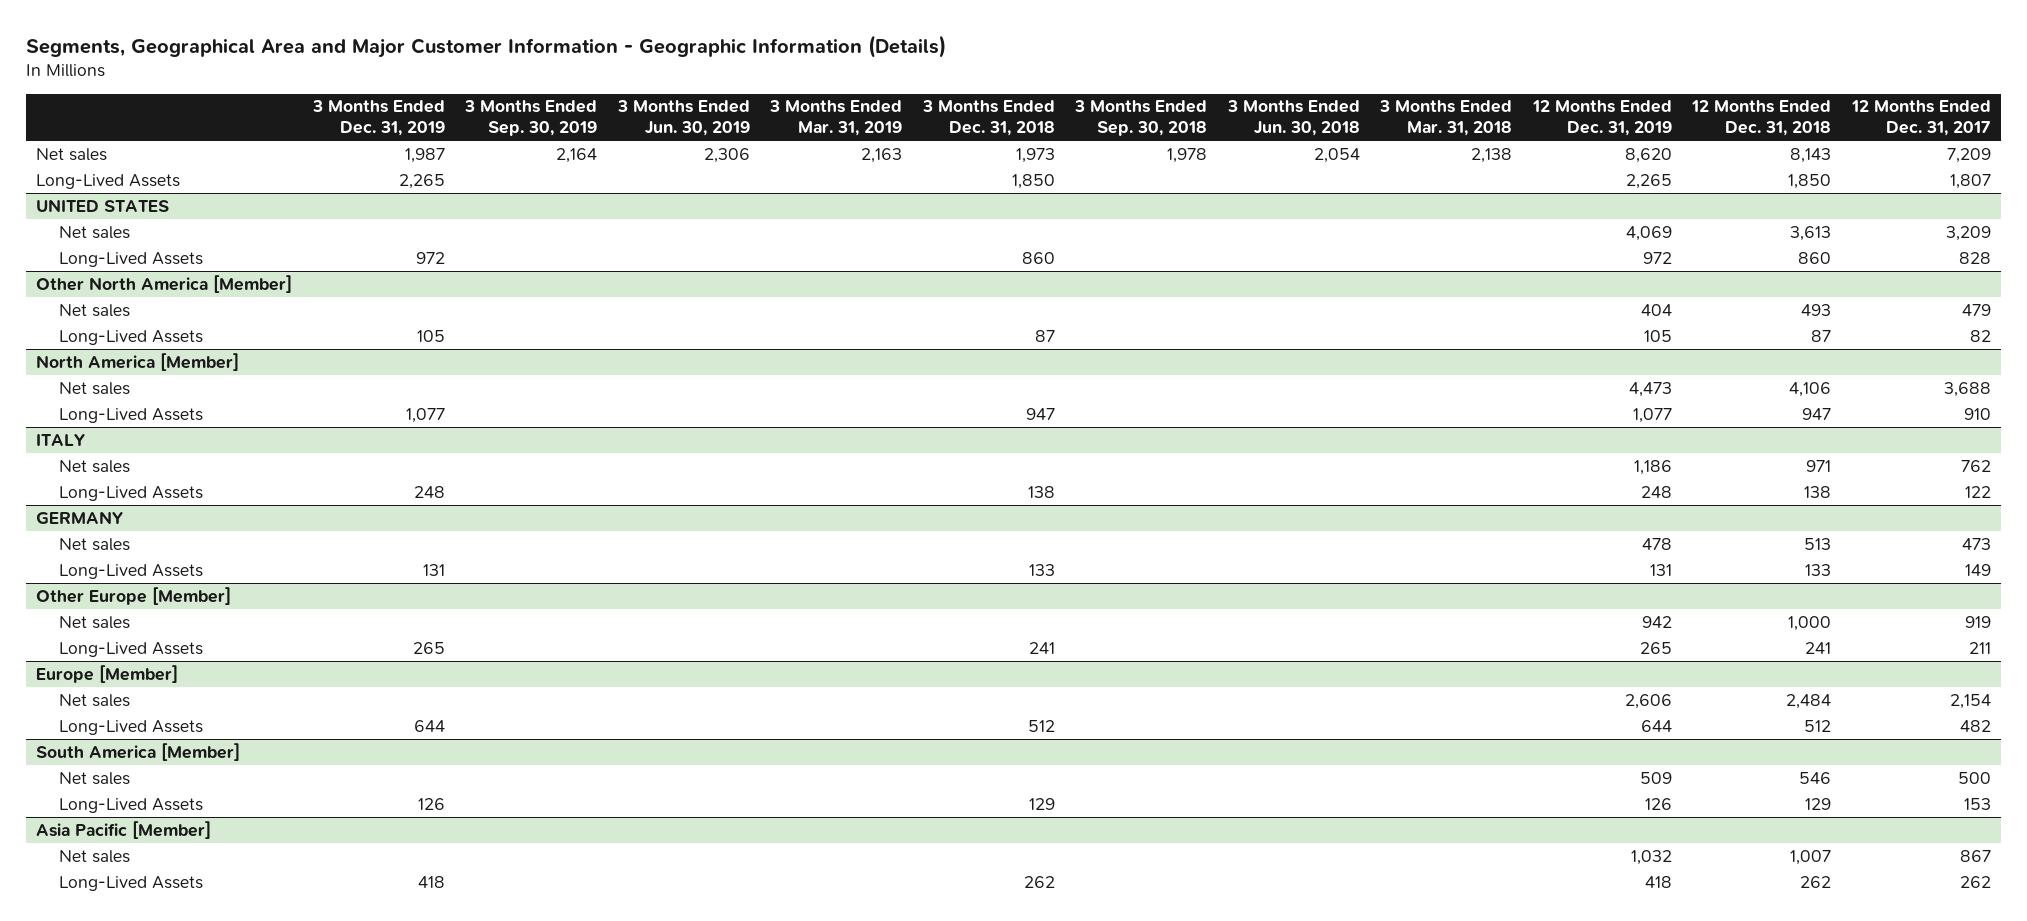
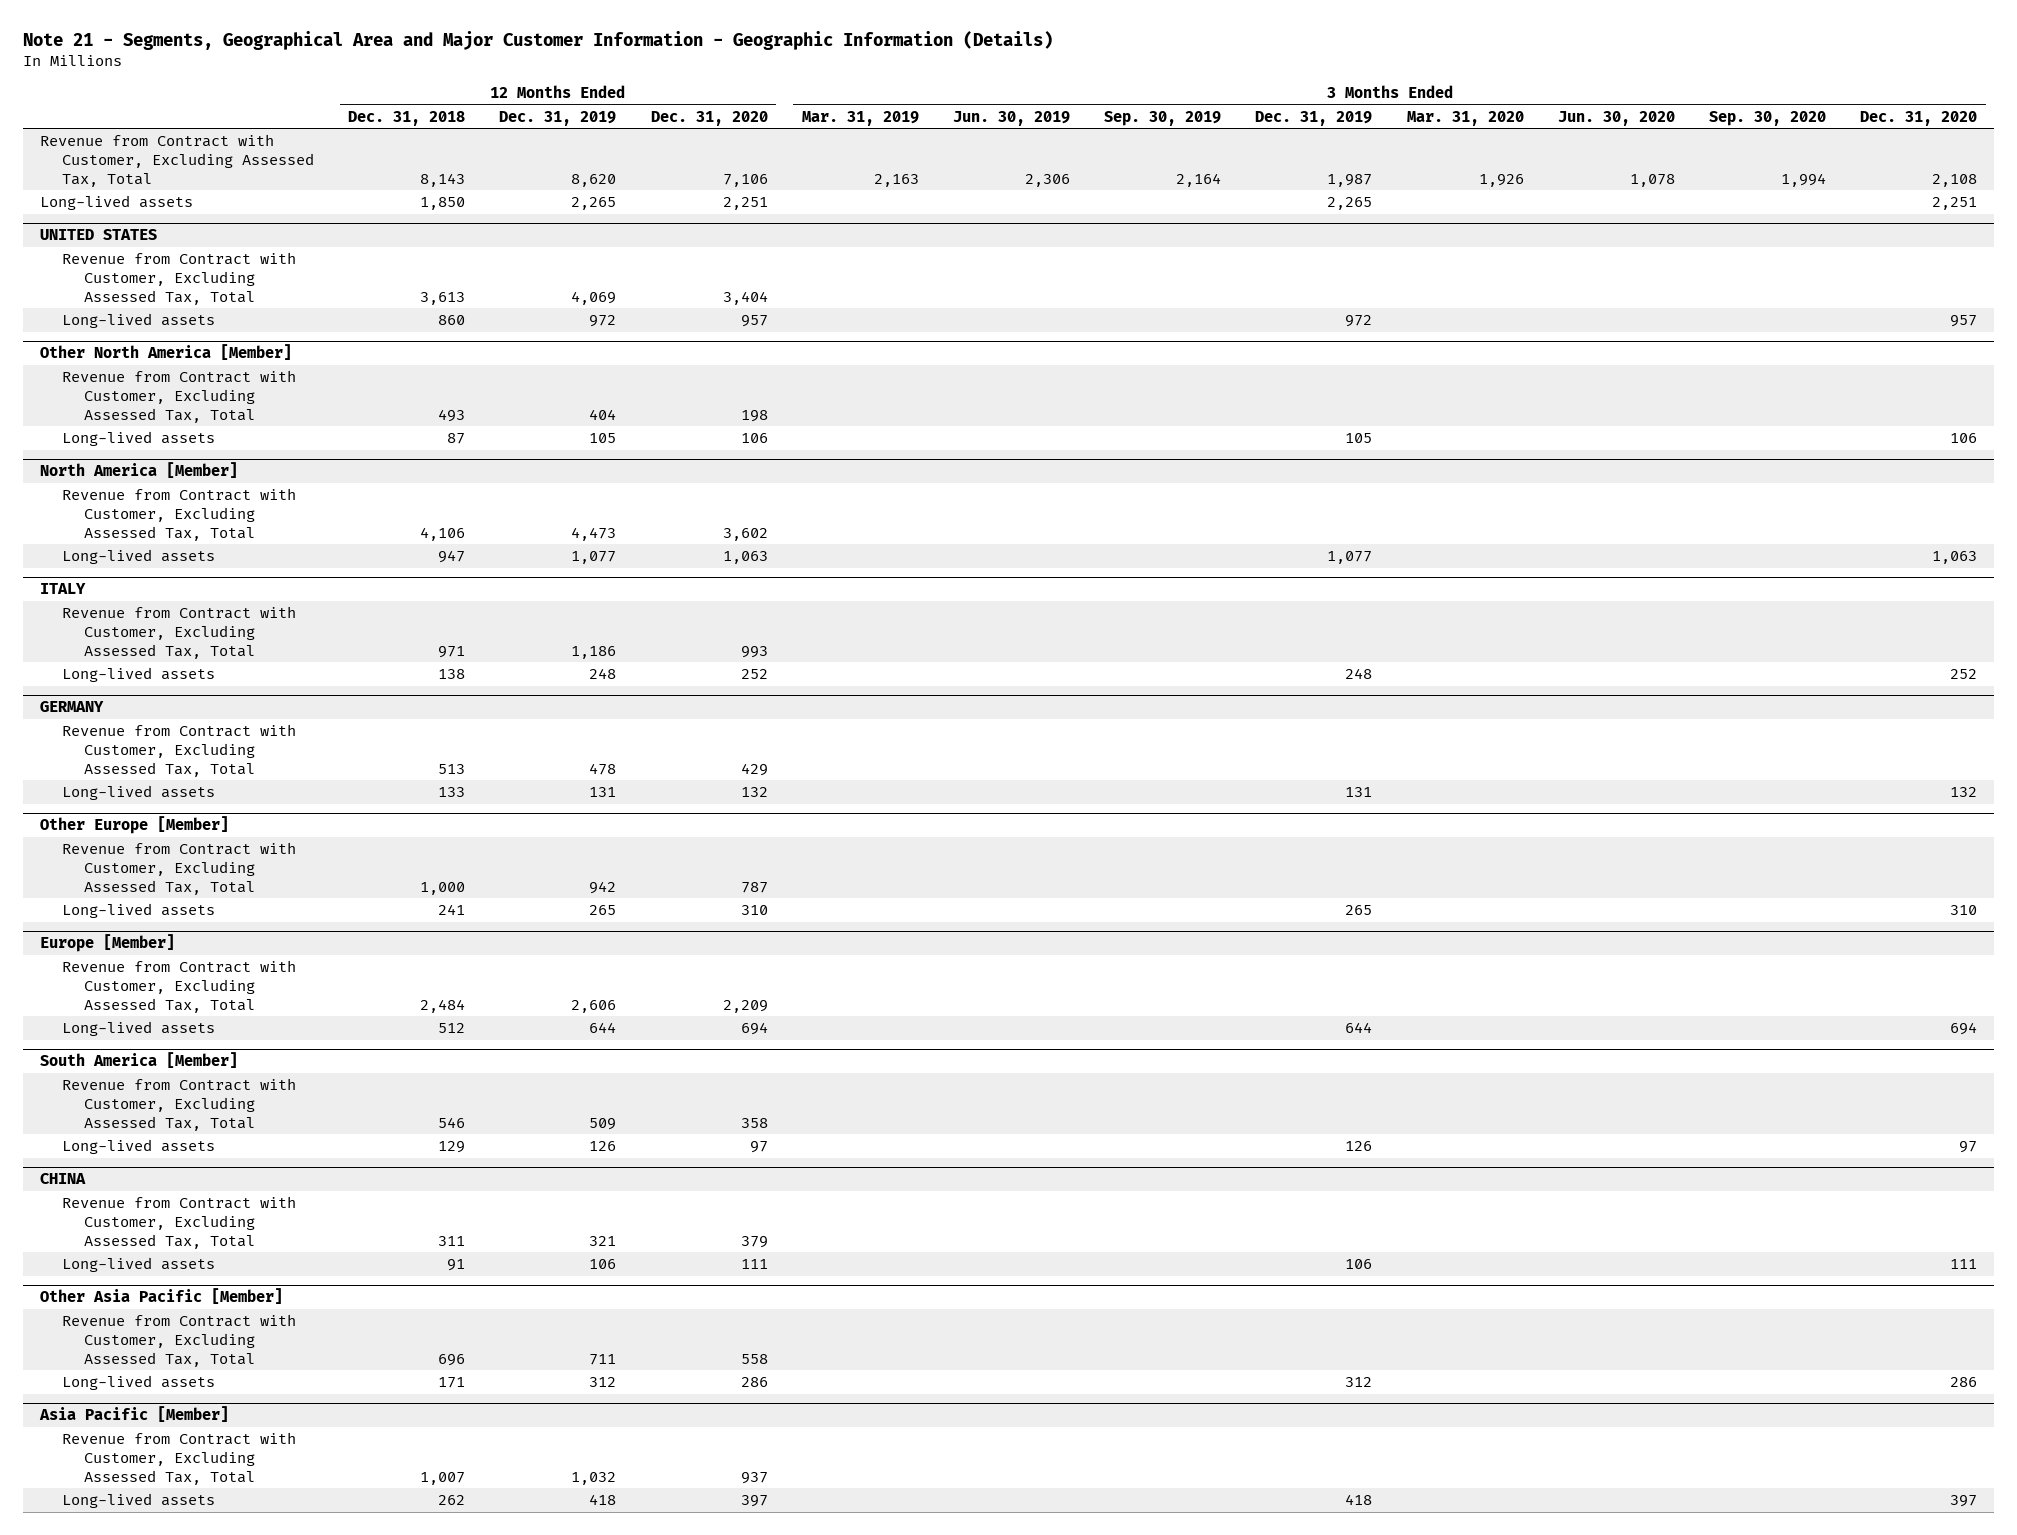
- Segments, Geographical Area and Major Customer Information - Geographic Information (Details)
+ Note 21 - Segments, Geographical Area and Major Customer Information - Geographic Information (Details)
- | 3 Months Ended Dec. 31, 2019 | 3 Months Ended Sep. 30, 2019 | 3 Months Ended Jun. 30, 2019 | 3 Months Ended Mar. 31, 2019 | 3 Months Ended Dec. 31, 2018 | 3 Months Ended Sep. 30, 2018 | 3 Months Ended Jun. 30, 2018 | 3 Months Ended Mar. 31, 2018 | 12 Months Ended Dec. 31, 2019 | 12 Months Ended Dec. 31, 2018 | 12 Months Ended Dec. 31, 2017
+ | 12 Months Ended Dec. 31, 2018 | 12 Months Ended Dec. 31, 2019 | 12 Months Ended Dec. 31, 2020 | 3 Months Ended Mar. 31, 2019 | 3 Months Ended Jun. 30, 2019 | 3 Months Ended Sep. 30, 2019 | 3 Months Ended Dec. 31, 2019 | 3 Months Ended Mar. 31, 2020 | 3 Months Ended Jun. 30, 2020 | 3 Months Ended Sep. 30, 2020 | 3 Months Ended Dec. 31, 2020
- Net sales | 1,987 | 2,164 | 2,306 | 2,163 | 1,973 | 1,978 | 2,054 | 2,138 | 8,620 | 8,143 | 7,209
- Long-Lived Assets | 2,265 | | | | 1,850 | | | | 2,265 | 1,850 | 1,807
+ Revenue from Contract with Customer, Excluding Assessed Tax, Total | 8,143 | 8,620 | 7,106 | 2,163 | 2,306 | 2,164 | 1,987 | 1,926 | 1,078 | 1,994 | 2,108
+ Long-lived assets | 1,850 | 2,265 | 2,251 | | | | 2,265 | | | | 2,251
@ UNITED STATES
- Net sales | | | | | | | | | 4,069 | 3,613 | 3,209
- Long-Lived Assets | 972 | | | | 860 | | | | 972 | 860 | 828
+ Revenue from Contract with Customer, Excluding Assessed Tax, Total | 3,613 | 4,069 | 3,404 | | | | | | | |
+ Long-lived assets | 860 | 972 | 957 | | | | 972 | | | | 957
@ Other North America [Member]
- Net sales | | | | | | | | | 404 | 493 | 479
- Long-Lived Assets | 105 | | | | 87 | | | | 105 | 87 | 82
+ Revenue from Contract with Customer, Excluding Assessed Tax, Total | 493 | 404 | 198 | | | | | | | |
+ Long-lived assets | 87 | 105 | 106 | | | | 105 | | | | 106
@ North America [Member]
- Net sales | | | | | | | | | 4,473 | 4,106 | 3,688
- Long-Lived Assets | 1,077 | | | | 947 | | | | 1,077 | 947 | 910
+ Revenue from Contract with Customer, Excluding Assessed Tax, Total | 4,106 | 4,473 | 3,602 | | | | | | | |
+ Long-lived assets | 947 | 1,077 | 1,063 | | | | 1,077 | | | | 1,063
@ ITALY
- Net sales | | | | | | | | | 1,186 | 971 | 762
- Long-Lived Assets | 248 | | | | 138 | | | | 248 | 138 | 122
+ Revenue from Contract with Customer, Excluding Assessed Tax, Total | 971 | 1,186 | 993 | | | | | | | |
+ Long-lived assets | 138 | 248 | 252 | | | | 248 | | | | 252
@ GERMANY
- Net sales | | | | | | | | | 478 | 513 | 473
- Long-Lived Assets | 131 | | | | 133 | | | | 131 | 133 | 149
+ Revenue from Contract with Customer, Excluding Assessed Tax, Total | 513 | 478 | 429 | | | | | | | |
+ Long-lived assets | 133 | 131 | 132 | | | | 131 | | | | 132
@ Other Europe [Member]
- Net sales | | | | | | | | | 942 | 1,000 | 919
- Long-Lived Assets | 265 | | | | 241 | | | | 265 | 241 | 211
+ Revenue from Contract with Customer, Excluding Assessed Tax, Total | 1,000 | 942 | 787 | | | | | | | |
+ Long-lived assets | 241 | 265 | 310 | | | | 265 | | | | 310
@ Europe [Member]
- Net sales | | | | | | | | | 2,606 | 2,484 | 2,154
- Long-Lived Assets | 644 | | | | 512 | | | | 644 | 512 | 482
+ Revenue from Contract with Customer, Excluding Assessed Tax, Total | 2,484 | 2,606 | 2,209 | | | | | | | |
+ Long-lived assets | 512 | 644 | 694 | | | | 644 | | | | 694
@ South America [Member]
- Net sales | | | | | | | | | 509 | 546 | 500
- Long-Lived Assets | 126 | | | | 129 | | | | 126 | 129 | 153
+ Revenue from Contract with Customer, Excluding Assessed Tax, Total | 546 | 509 | 358 | | | | | | | |
+ Long-lived assets | 129 | 126 | 97 | | | | 126 | | | | 97
+ CHINA
+ Revenue from Contract with Customer, Excluding Assessed Tax, Total | 311 | 321 | 379 | | | | | | | |
+ Long-lived assets | 91 | 106 | 111 | | | | 106 | | | | 111
+ Other Asia Pacific [Member]
+ Revenue from Contract with Customer, Excluding Assessed Tax, Total | 696 | 711 | 558 | | | | | | | |
+ Long-lived assets | 171 | 312 | 286 | | | | 312 | | | | 286
@ Asia Pacific [Member]
- Net sales | | | | | | | | | 1,032 | 1,007 | 867
- Long-Lived Assets | 418 | | | | 262 | | | | 418 | 262 | 262
+ Revenue from Contract with Customer, Excluding Assessed Tax, Total | 1,007 | 1,032 | 937 | | | | | | | |
+ Long-lived assets | 262 | 418 | 397 | | | | 418 | | | | 397

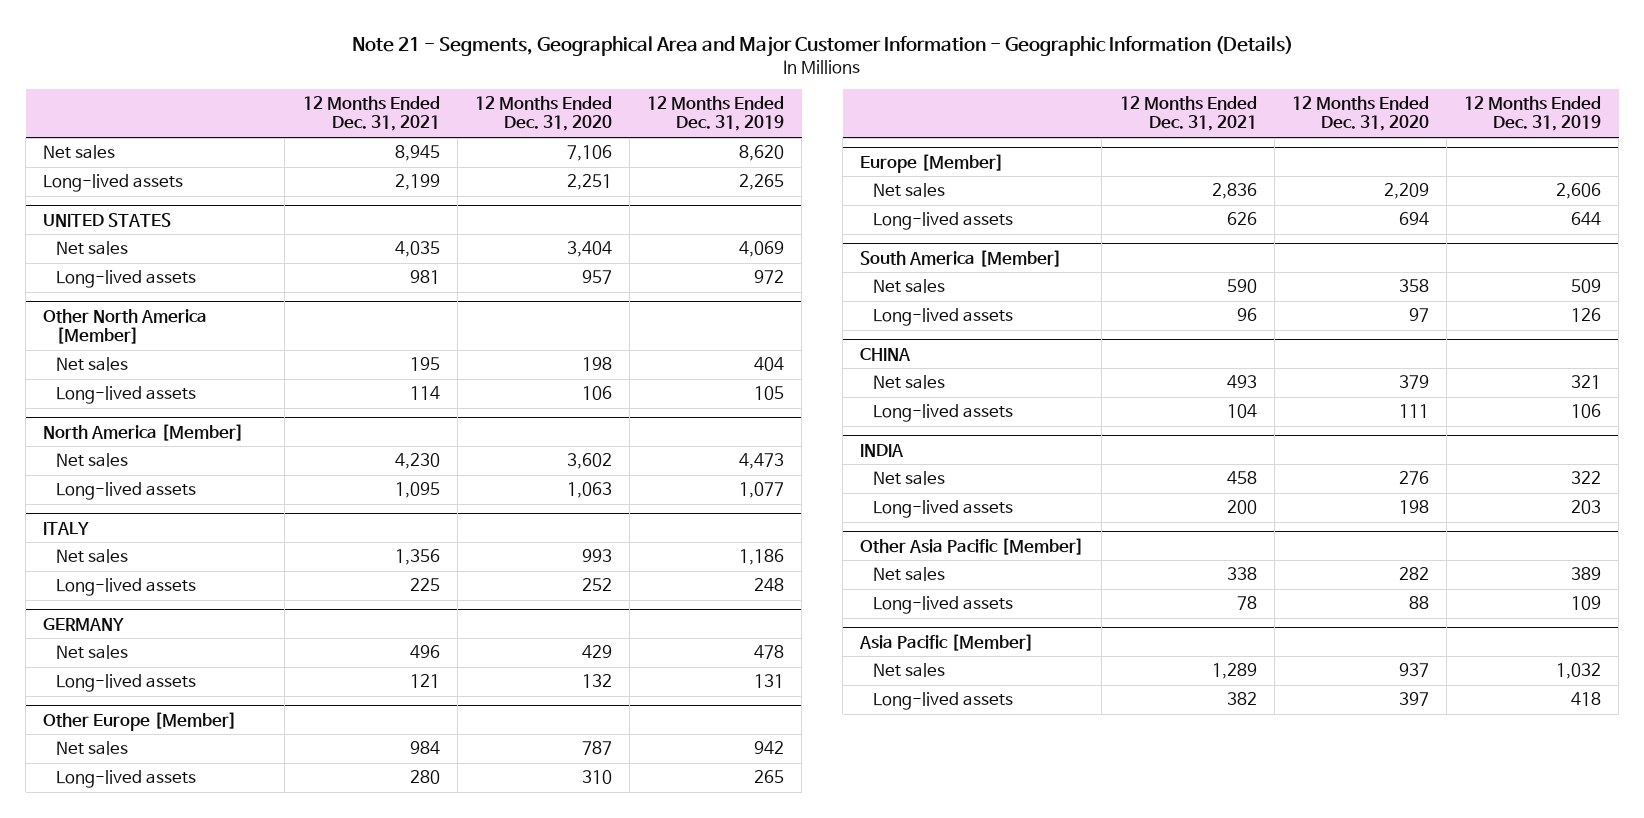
- | 12 Months Ended Dec. 31, 2018 | 12 Months Ended Dec. 31, 2019 | 12 Months Ended Dec. 31, 2020 | 3 Months Ended Mar. 31, 2019 | 3 Months Ended Jun. 30, 2019 | 3 Months Ended Sep. 30, 2019 | 3 Months Ended Dec. 31, 2019 | 3 Months Ended Mar. 31, 2020 | 3 Months Ended Jun. 30, 2020 | 3 Months Ended Sep. 30, 2020 | 3 Months Ended Dec. 31, 2020
+ | 12 Months Ended Dec. 31, 2021 | 12 Months Ended Dec. 31, 2020 | 12 Months Ended Dec. 31, 2019
- Revenue from Contract with Customer, Excluding Assessed Tax, Total | 8,143 | 8,620 | 7,106 | 2,163 | 2,306 | 2,164 | 1,987 | 1,926 | 1,078 | 1,994 | 2,108
+ Net sales | 8,945 | 7,106 | 8,620
@ UNITED STATES
- Revenue from Contract with Customer, Excluding Assessed Tax, Total | 3,613 | 4,069 | 3,404 | | | | | | | |
+ Net sales | 4,035 | 3,404 | 4,069
@ Other North America [Member]
- Revenue from Contract with Customer, Excluding Assessed Tax, Total | 493 | 404 | 198 | | | | | | | |
+ Net sales | 195 | 198 | 404
@ North America [Member]
- Revenue from Contract with Customer, Excluding Assessed Tax, Total | 4,106 | 4,473 | 3,602 | | | | | | | |
+ Net sales | 4,230 | 3,602 | 4,473
@ ITALY
- Revenue from Contract with Customer, Excluding Assessed Tax, Total | 971 | 1,186 | 993 | | | | | | | |
+ Net sales | 1,356 | 993 | 1,186
@ GERMANY
- Revenue from Contract with Customer, Excluding Assessed Tax, Total | 513 | 478 | 429 | | | | | | | |
+ Net sales | 496 | 429 | 478
@ Other Europe [Member]
- Revenue from Contract with Customer, Excluding Assessed Tax, Total | 1,000 | 942 | 787 | | | | | | | |
+ Net sales | 984 | 787 | 942
@ Europe [Member]
- Revenue from Contract with Customer, Excluding Assessed Tax, Total | 2,484 | 2,606 | 2,209 | | | | | | | |
+ Net sales | 2,836 | 2,209 | 2,606
@ South America [Member]
- Revenue from Contract with Customer, Excluding Assessed Tax, Total | 546 | 509 | 358 | | | | | | | |
+ Net sales | 590 | 358 | 509
@ CHINA
- Revenue from Contract with Customer, Excluding Assessed Tax, Total | 311 | 321 | 379 | | | | | | | |
+ Net sales | 493 | 379 | 321
+ INDIA
+ Net sales | 458 | 276 | 322
+ Long-lived assets | 200 | 198 | 203
@ Other Asia Pacific [Member]
- Revenue from Contract with Customer, Excluding Assessed Tax, Total | 696 | 711 | 558 | | | | | | | |
- Long-lived assets | 171 | 312 | 286 | | | | 312 | | | | 286
+ Net sales | 338 | 282 | 389
+ Long-lived assets | 78 | 88 | 109
@ Asia Pacific [Member]
- Revenue from Contract with Customer, Excluding Assessed Tax, Total | 1,007 | 1,032 | 937 | | | | | | | |
+ Net sales | 1,289 | 937 | 1,032

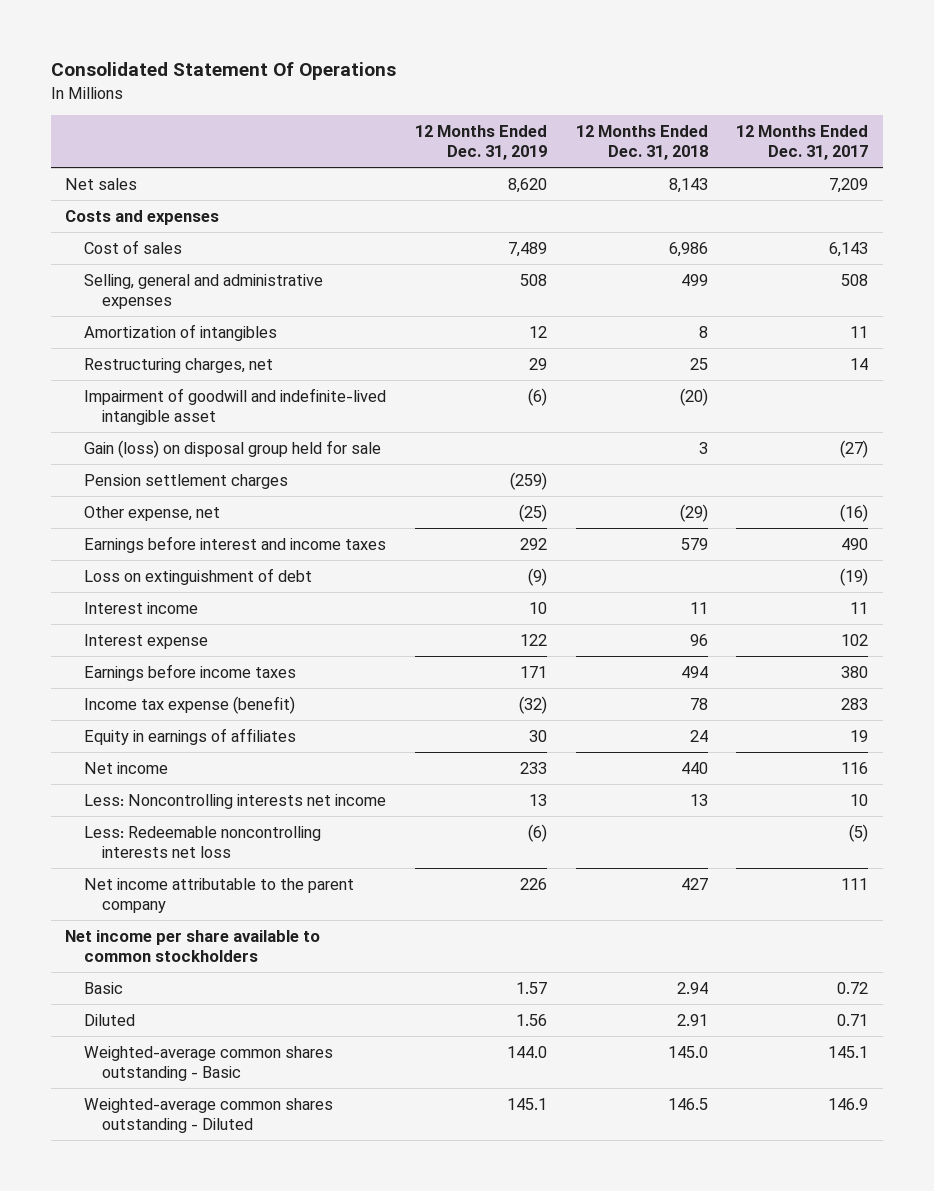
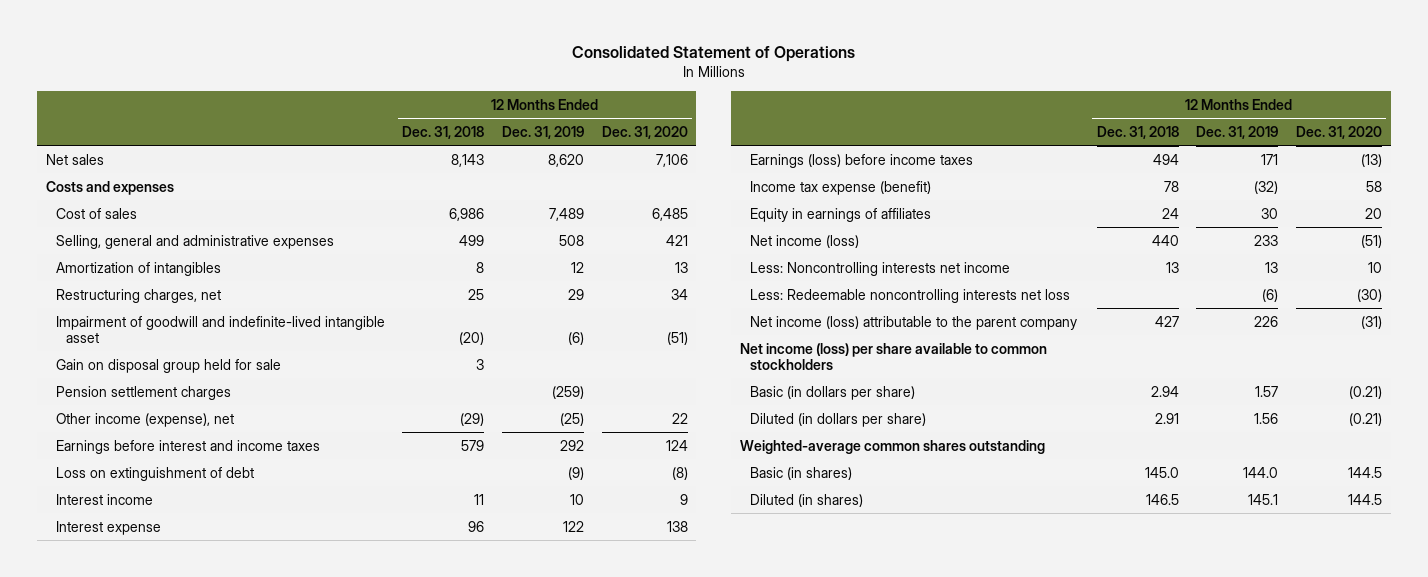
- Consolidated Statement Of Operations
+ Consolidated Statement of Operations
- | 12 Months Ended Dec. 31, 2019 | 12 Months Ended Dec. 31, 2018 | 12 Months Ended Dec. 31, 2017
+ | 12 Months Ended Dec. 31, 2018 | 12 Months Ended Dec. 31, 2019 | 12 Months Ended Dec. 31, 2020
- Gain (loss) on disposal group held for sale | | 3 | (27)
+ Gain on disposal group held for sale | 3 | |
- Other expense, net | (25) | (29) | (16)
+ Other income (expense), net | (29) | (25) | 22
- Earnings before income taxes | 171 | 494 | 380
+ Earnings (loss) before income taxes | 494 | 171 | (13)
- Net income | 233 | 440 | 116
+ Net income (loss) | 440 | 233 | (51)
- Net income attributable to the parent company | 226 | 427 | 111
- Net income per share available to common stockholders
- Basic | 1.57 | 2.94 | 0.72
- Diluted | 1.56 | 2.91 | 0.71
- Weighted-average common shares outstanding - Basic | 144.0 | 145.0 | 145.1
- Weighted-average common shares outstanding - Diluted | 145.1 | 146.5 | 146.9
+ Net income (loss) attributable to the parent company | 427 | 226 | (31)
+ Net income (loss) per share available to common stockholders
+ Basic (in dollars per share) | 2.94 | 1.57 | (0.21)
+ Diluted (in dollars per share) | 2.91 | 1.56 | (0.21)
+ Weighted-average common shares outstanding
+ Basic (in shares) | 145.0 | 144.0 | 144.5
+ Diluted (in shares) | 146.5 | 145.1 | 144.5

